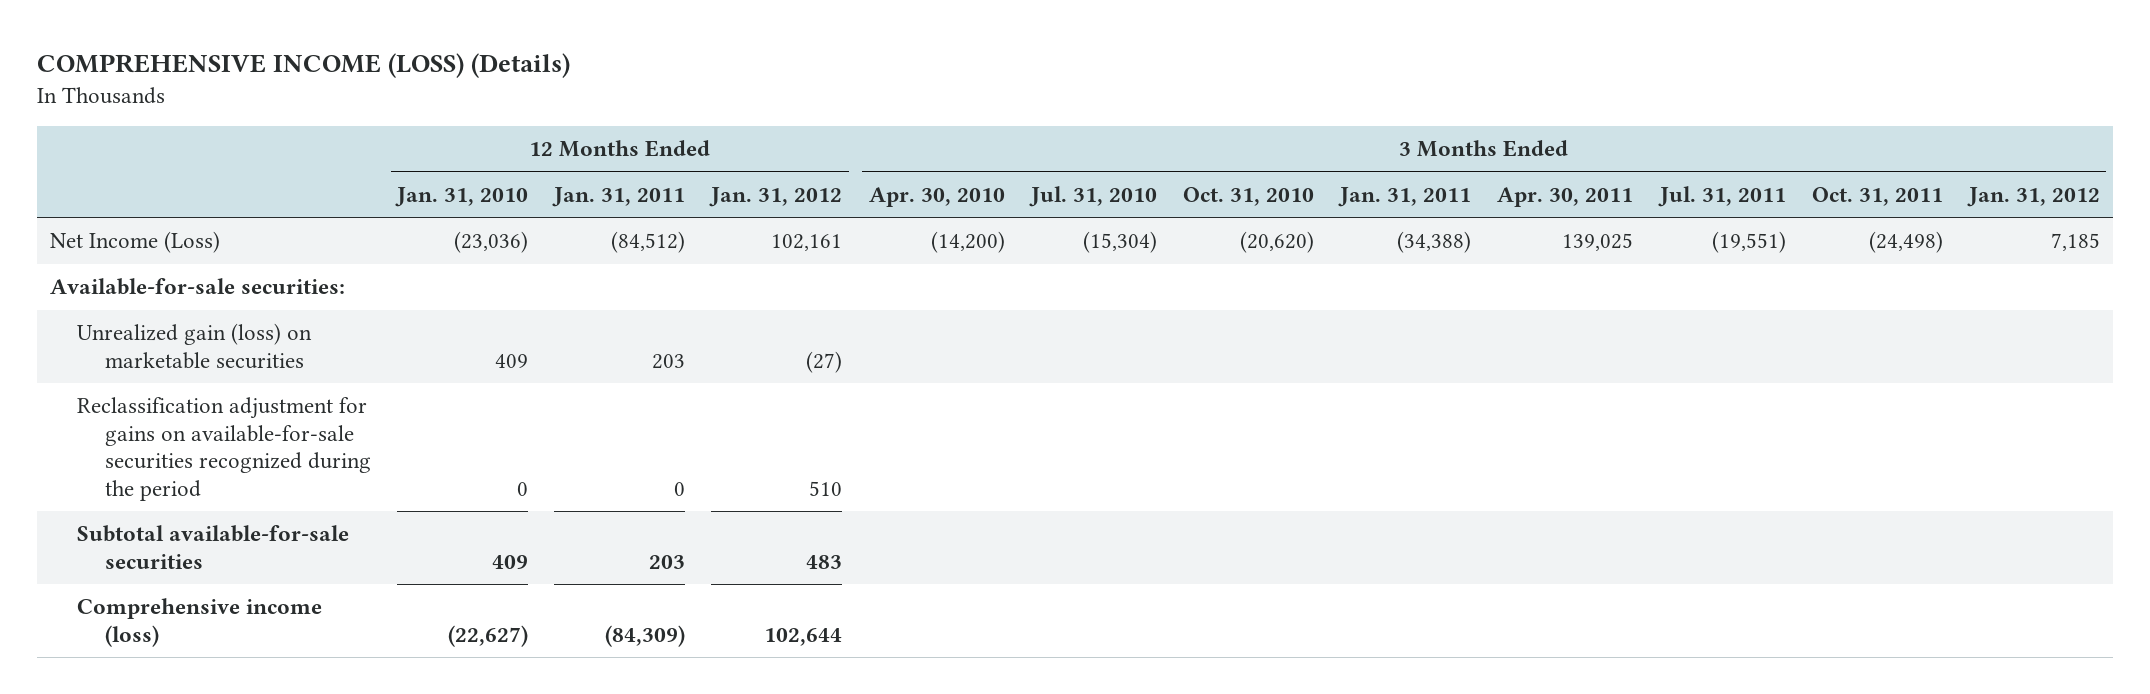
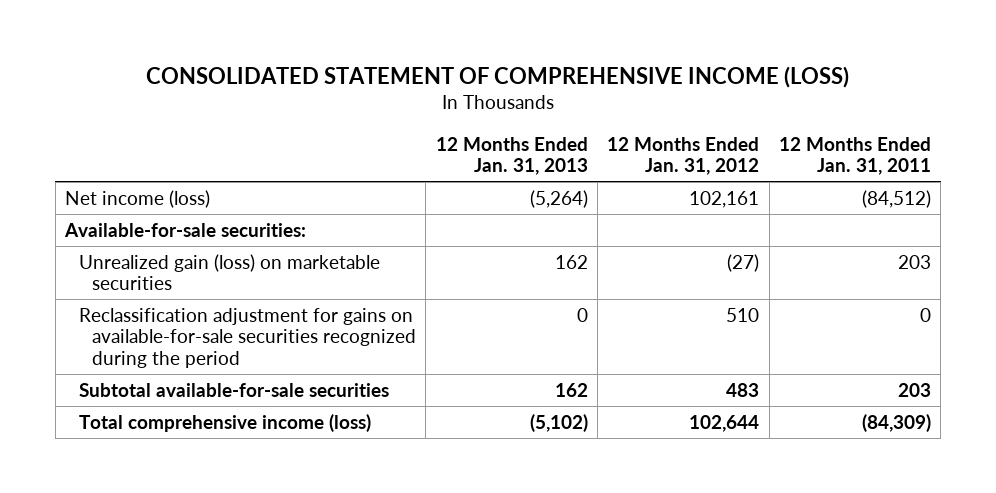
- COMPREHENSIVE INCOME (LOSS) (Details)
+ CONSOLIDATED STATEMENT OF COMPREHENSIVE INCOME (LOSS)
- | 12 Months Ended Jan. 31, 2010 | 12 Months Ended Jan. 31, 2011 | 12 Months Ended Jan. 31, 2012 | 3 Months Ended Apr. 30, 2010 | 3 Months Ended Jul. 31, 2010 | 3 Months Ended Oct. 31, 2010 | 3 Months Ended Jan. 31, 2011 | 3 Months Ended Apr. 30, 2011 | 3 Months Ended Jul. 31, 2011 | 3 Months Ended Oct. 31, 2011 | 3 Months Ended Jan. 31, 2012
+ | 12 Months Ended Jan. 31, 2013 | 12 Months Ended Jan. 31, 2012 | 12 Months Ended Jan. 31, 2011
- Net Income (Loss) | (23,036) | (84,512) | 102,161 | (14,200) | (15,304) | (20,620) | (34,388) | 139,025 | (19,551) | (24,498) | 7,185
+ Net income (loss) | (5,264) | 102,161 | (84,512)
- Comprehensive income (loss) | (22,627) | (84,309) | 102,644 | | | | | | | |
+ Total comprehensive income (loss) | (5,102) | 102,644 | (84,309)

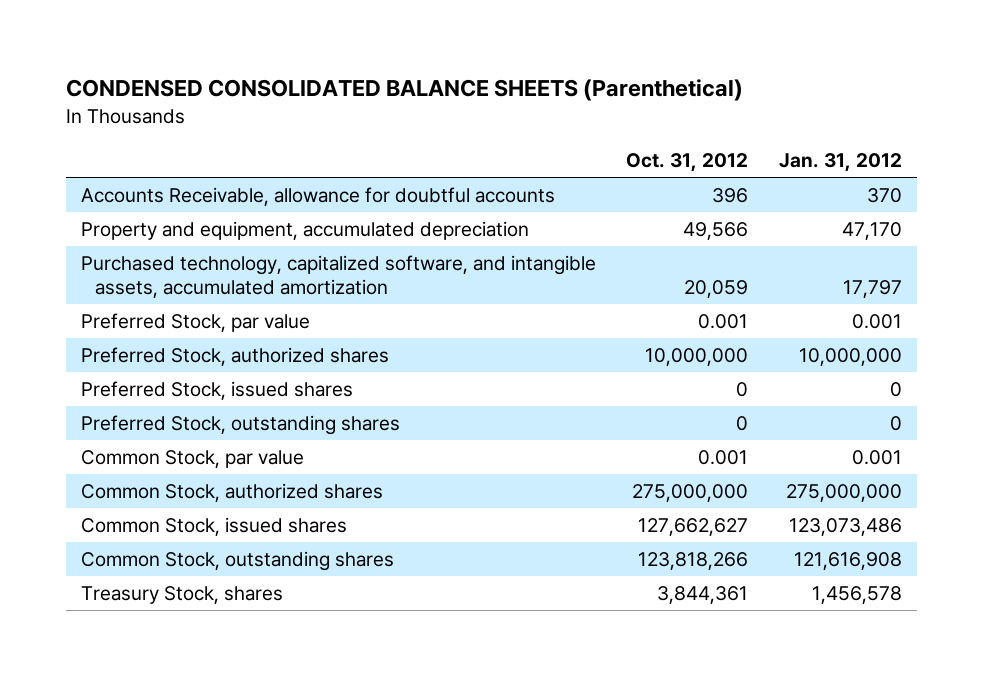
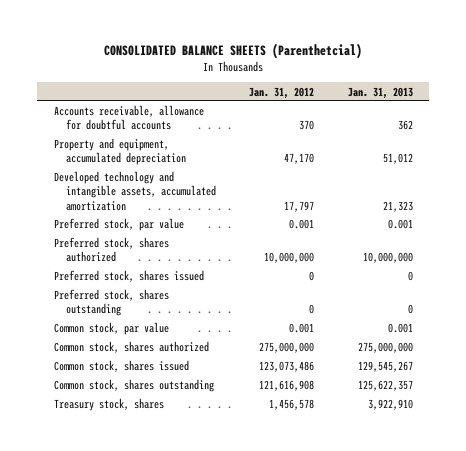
- CONDENSED CONSOLIDATED BALANCE SHEETS (Parenthetical)
+ CONSOLIDATED BALANCE SHEETS (Parenthetcial)
- | Oct. 31, 2012 | Jan. 31, 2012
+ | Jan. 31, 2012 | Jan. 31, 2013
- Accounts Receivable, allowance for doubtful accounts | 396 | 370
+ Accounts receivable, allowance for doubtful accounts | 370 | 362
- Purchased technology, capitalized software, and intangible assets, accumulated amortization | 20,059 | 17,797
- Preferred Stock, par value | 0.001 | 0.001
- Preferred Stock, authorized shares | 10,000,000 | 10,000,000
- Preferred Stock, issued shares | 0 | 0
- Preferred Stock, outstanding shares | 0 | 0
- Common Stock, par value | 0.001 | 0.001
- Common Stock, authorized shares | 275,000,000 | 275,000,000
- Common Stock, issued shares | 127,662,627 | 123,073,486
- Common Stock, outstanding shares | 123,818,266 | 121,616,908
- Treasury Stock, shares | 3,844,361 | 1,456,578
+ Developed technology and intangible assets, accumulated amortization | 17,797 | 21,323
+ Preferred stock, par value | 0.001 | 0.001
+ Preferred stock, shares authorized | 10,000,000 | 10,000,000
+ Preferred stock, shares issued | 0 | 0
+ Preferred stock, shares outstanding | 0 | 0
+ Common stock, par value | 0.001 | 0.001
+ Common stock, shares authorized | 275,000,000 | 275,000,000
+ Common stock, shares issued | 123,073,486 | 129,545,267
+ Common stock, shares outstanding | 121,616,908 | 125,622,357
+ Treasury stock, shares | 1,456,578 | 3,922,910

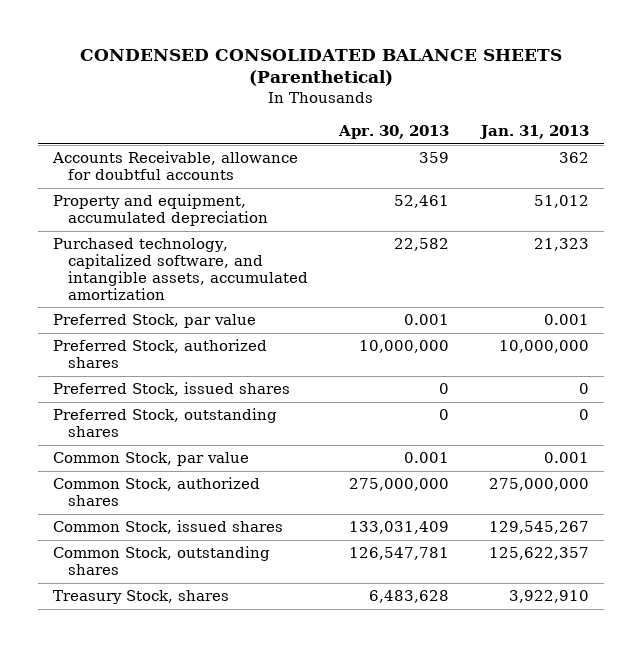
- CONSOLIDATED BALANCE SHEETS (Parenthetcial)
+ CONDENSED CONSOLIDATED BALANCE SHEETS (Parenthetical)
- | Jan. 31, 2012 | Jan. 31, 2013
+ | Apr. 30, 2013 | Jan. 31, 2013
- Accounts receivable, allowance for doubtful accounts | 370 | 362
+ Accounts Receivable, allowance for doubtful accounts | 359 | 362
- Developed technology and intangible assets, accumulated amortization | 17,797 | 21,323
- Preferred stock, par value | 0.001 | 0.001
- Preferred stock, shares authorized | 10,000,000 | 10,000,000
- Preferred stock, shares issued | 0 | 0
- Preferred stock, shares outstanding | 0 | 0
- Common stock, par value | 0.001 | 0.001
- Common stock, shares authorized | 275,000,000 | 275,000,000
- Common stock, shares issued | 123,073,486 | 129,545,267
- Common stock, shares outstanding | 121,616,908 | 125,622,357
- Treasury stock, shares | 1,456,578 | 3,922,910
+ Purchased technology, capitalized software, and intangible assets, accumulated amortization | 22,582 | 21,323
+ Preferred Stock, par value | 0.001 | 0.001
+ Preferred Stock, authorized shares | 10,000,000 | 10,000,000
+ Preferred Stock, issued shares | 0 | 0
+ Preferred Stock, outstanding shares | 0 | 0
+ Common Stock, par value | 0.001 | 0.001
+ Common Stock, authorized shares | 275,000,000 | 275,000,000
+ Common Stock, issued shares | 133,031,409 | 129,545,267
+ Common Stock, outstanding shares | 126,547,781 | 125,622,357
+ Treasury Stock, shares | 6,483,628 | 3,922,910

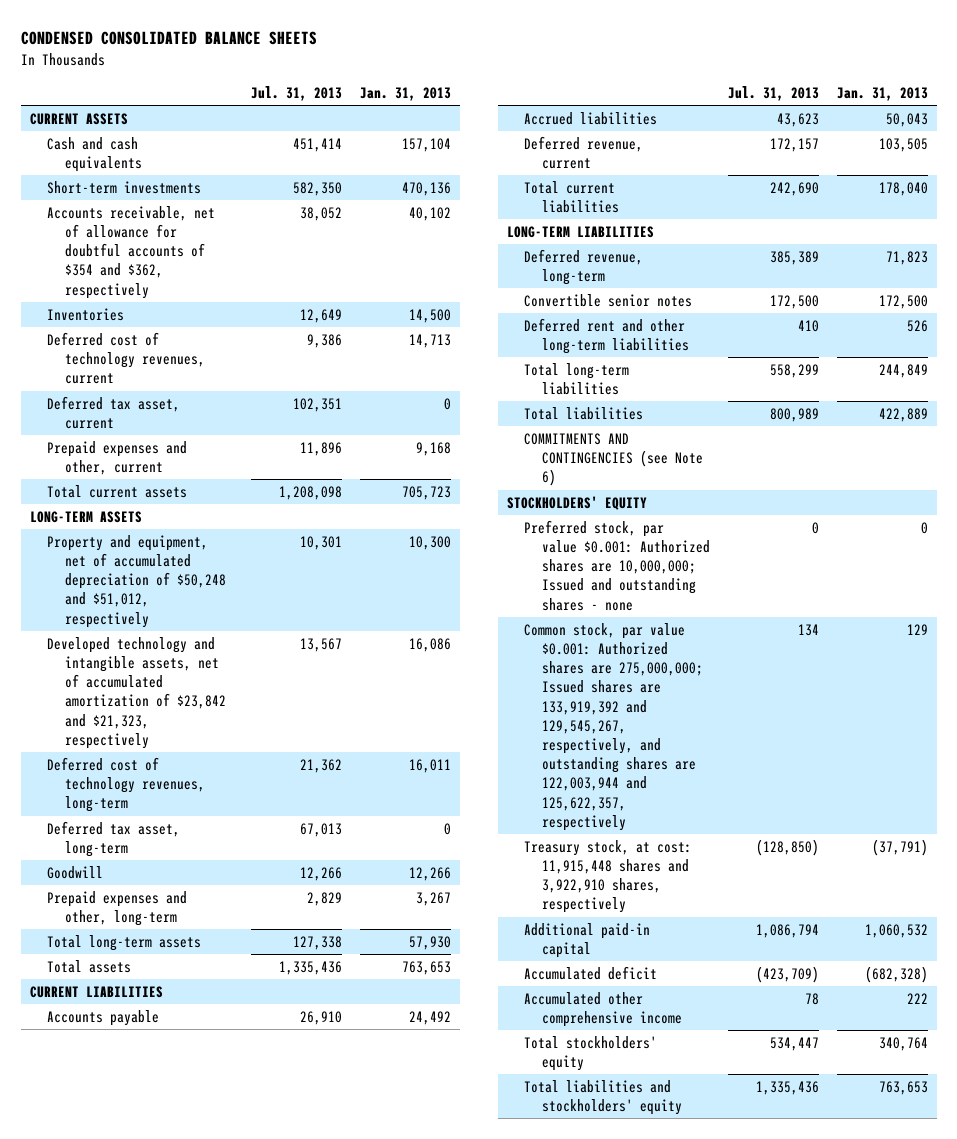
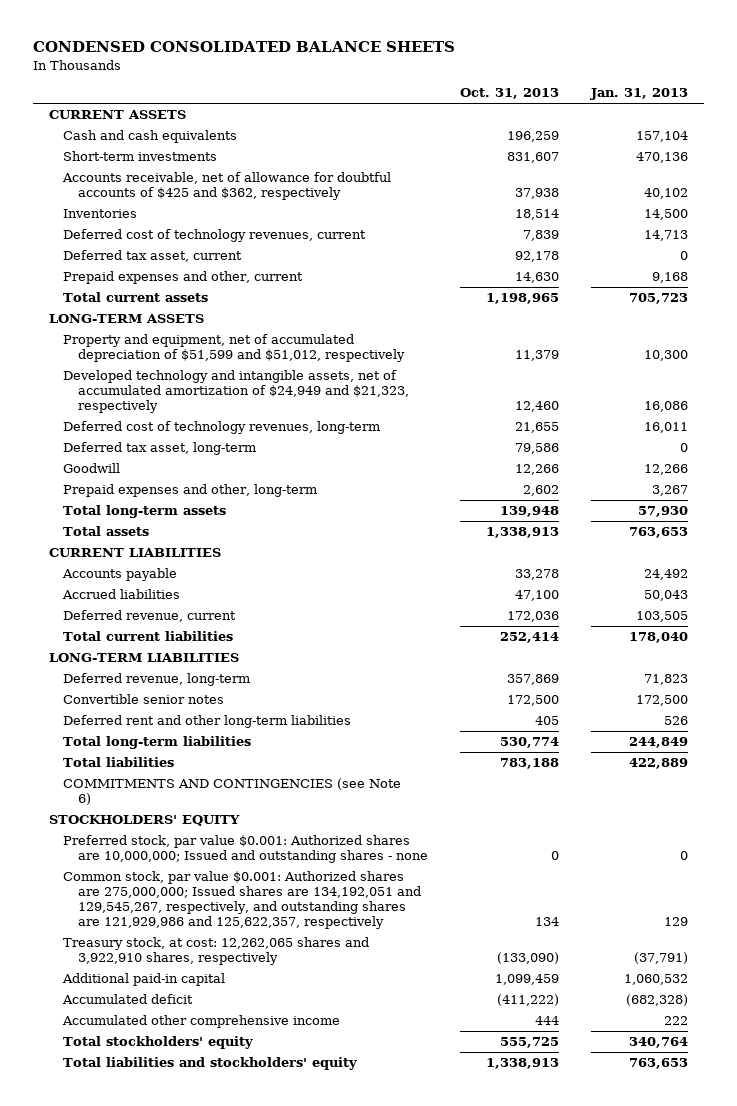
- | Jul. 31, 2013 | Jan. 31, 2013
+ | Oct. 31, 2013 | Jan. 31, 2013
- Accounts receivable, net of allowance for doubtful accounts of $354 and $362, respectively | 38,052 | 40,102
+ Accounts receivable, net of allowance for doubtful accounts of $425 and $362, respectively | 37,938 | 40,102
- Property and equipment, net of accumulated depreciation of $50,248 and $51,012, respectively | 10,301 | 10,300
- Developed technology and intangible assets, net of accumulated amortization of $23,842 and $21,323, respectively | 13,567 | 16,086
+ Property and equipment, net of accumulated depreciation of $51,599 and $51,012, respectively | 11,379 | 10,300
+ Developed technology and intangible assets, net of accumulated amortization of $24,949 and $21,323, respectively | 12,460 | 16,086
- Common stock, par value $0.001: Authorized shares are 275,000,000; Issued shares are 133,919,392 and 129,545,267, respectively, and outstanding shares are 122,003,944 and 125,622,357, respectively | 134 | 129
- Treasury stock, at cost: 11,915,448 shares and 3,922,910 shares, respectively | (128,850) | (37,791)
+ Common stock, par value $0.001: Authorized shares are 275,000,000; Issued shares are 134,192,051 and 129,545,267, respectively, and outstanding shares are 121,929,986 and 125,622,357, respectively | 134 | 129
+ Treasury stock, at cost: 12,262,065 shares and 3,922,910 shares, respectively | (133,090) | (37,791)

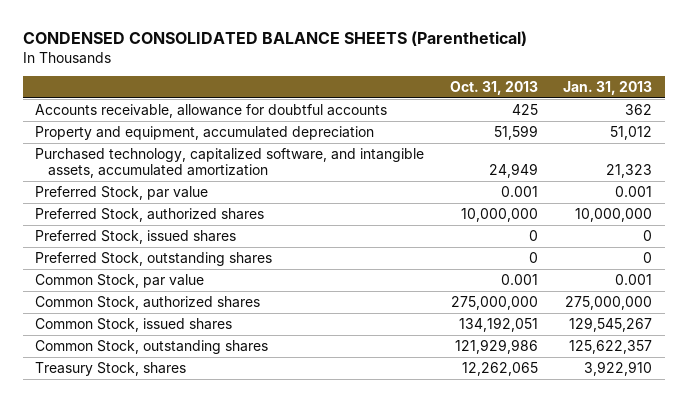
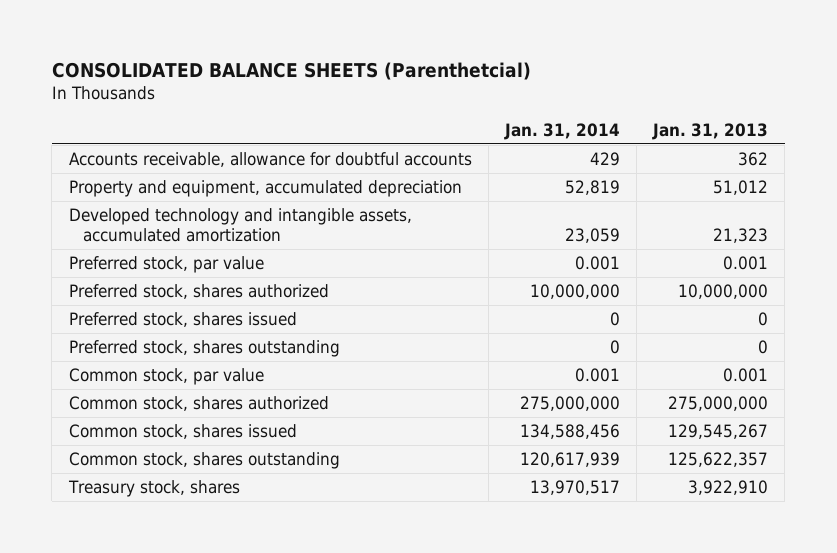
- CONDENSED CONSOLIDATED BALANCE SHEETS (Parenthetical)
+ CONSOLIDATED BALANCE SHEETS (Parenthetcial)
- | Oct. 31, 2013 | Jan. 31, 2013
+ | Jan. 31, 2014 | Jan. 31, 2013
- Purchased technology, capitalized software, and intangible assets, accumulated amortization | 24,949 | 21,323
- Preferred Stock, par value | 0.001 | 0.001
- Preferred Stock, authorized shares | 10,000,000 | 10,000,000
- Preferred Stock, issued shares | 0 | 0
- Preferred Stock, outstanding shares | 0 | 0
- Common Stock, par value | 0.001 | 0.001
- Common Stock, authorized shares | 275,000,000 | 275,000,000
- Common Stock, issued shares | 134,192,051 | 129,545,267
- Common Stock, outstanding shares | 121,929,986 | 125,622,357
- Treasury Stock, shares | 12,262,065 | 3,922,910
+ Developed technology and intangible assets, accumulated amortization | 23,059 | 21,323
+ Preferred stock, par value | 0.001 | 0.001
+ Preferred stock, shares authorized | 10,000,000 | 10,000,000
+ Preferred stock, shares issued | 0 | 0
+ Preferred stock, shares outstanding | 0 | 0
+ Common stock, par value | 0.001 | 0.001
+ Common stock, shares authorized | 275,000,000 | 275,000,000
+ Common stock, shares issued | 134,588,456 | 129,545,267
+ Common stock, shares outstanding | 120,617,939 | 125,622,357
+ Treasury stock, shares | 13,970,517 | 3,922,910

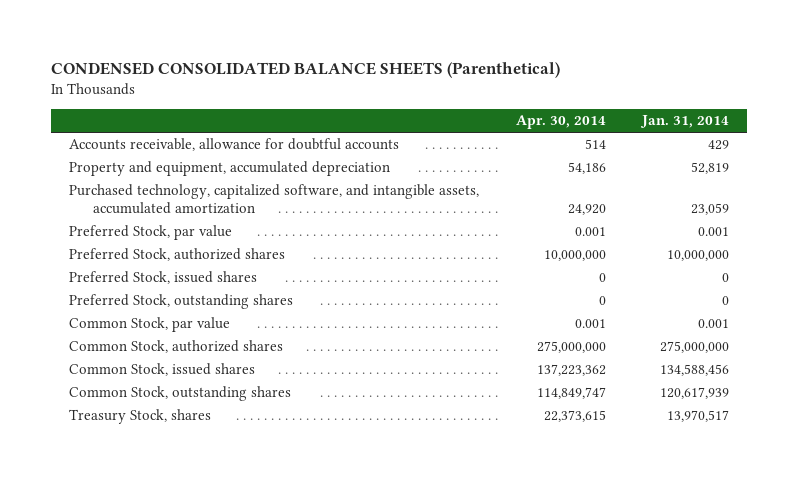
- CONSOLIDATED BALANCE SHEETS (Parenthetcial)
+ CONDENSED CONSOLIDATED BALANCE SHEETS (Parenthetical)
- | Jan. 31, 2014 | Jan. 31, 2013
+ | Apr. 30, 2014 | Jan. 31, 2014
- Developed technology and intangible assets, accumulated amortization | 23,059 | 21,323
- Preferred stock, par value | 0.001 | 0.001
- Preferred stock, shares authorized | 10,000,000 | 10,000,000
- Preferred stock, shares issued | 0 | 0
- Preferred stock, shares outstanding | 0 | 0
- Common stock, par value | 0.001 | 0.001
- Common stock, shares authorized | 275,000,000 | 275,000,000
- Common stock, shares issued | 134,588,456 | 129,545,267
- Common stock, shares outstanding | 120,617,939 | 125,622,357
- Treasury stock, shares | 13,970,517 | 3,922,910
+ Purchased technology, capitalized software, and intangible assets, accumulated amortization | 24,920 | 23,059
+ Preferred Stock, par value | 0.001 | 0.001
+ Preferred Stock, authorized shares | 10,000,000 | 10,000,000
+ Preferred Stock, issued shares | 0 | 0
+ Preferred Stock, outstanding shares | 0 | 0
+ Common Stock, par value | 0.001 | 0.001
+ Common Stock, authorized shares | 275,000,000 | 275,000,000
+ Common Stock, issued shares | 137,223,362 | 134,588,456
+ Common Stock, outstanding shares | 114,849,747 | 120,617,939
+ Treasury Stock, shares | 22,373,615 | 13,970,517

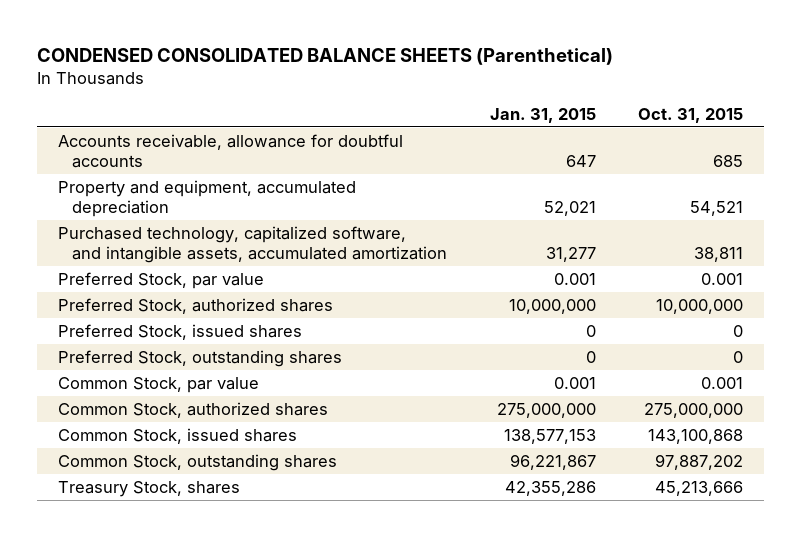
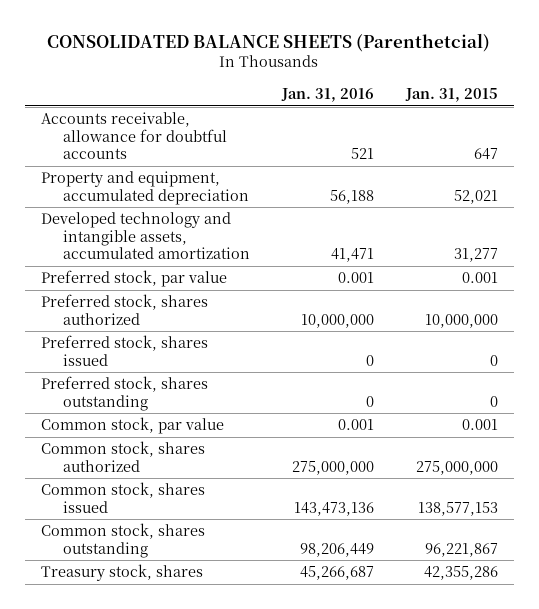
- CONDENSED CONSOLIDATED BALANCE SHEETS (Parenthetical)
+ CONSOLIDATED BALANCE SHEETS (Parenthetcial)
- | Jan. 31, 2015 | Oct. 31, 2015
+ | Jan. 31, 2016 | Jan. 31, 2015
- Purchased technology, capitalized software, and intangible assets, accumulated amortization | 31,277 | 38,811
- Preferred Stock, par value | 0.001 | 0.001
- Preferred Stock, authorized shares | 10,000,000 | 10,000,000
- Preferred Stock, issued shares | 0 | 0
- Preferred Stock, outstanding shares | 0 | 0
- Common Stock, par value | 0.001 | 0.001
- Common Stock, authorized shares | 275,000,000 | 275,000,000
- Common Stock, issued shares | 138,577,153 | 143,100,868
- Common Stock, outstanding shares | 96,221,867 | 97,887,202
- Treasury Stock, shares | 42,355,286 | 45,213,666
+ Developed technology and intangible assets, accumulated amortization | 41,471 | 31,277
+ Preferred stock, par value | 0.001 | 0.001
+ Preferred stock, shares authorized | 10,000,000 | 10,000,000
+ Preferred stock, shares issued | 0 | 0
+ Preferred stock, shares outstanding | 0 | 0
+ Common stock, par value | 0.001 | 0.001
+ Common stock, shares authorized | 275,000,000 | 275,000,000
+ Common stock, shares issued | 143,473,136 | 138,577,153
+ Common stock, shares outstanding | 98,206,449 | 96,221,867
+ Treasury stock, shares | 45,266,687 | 42,355,286

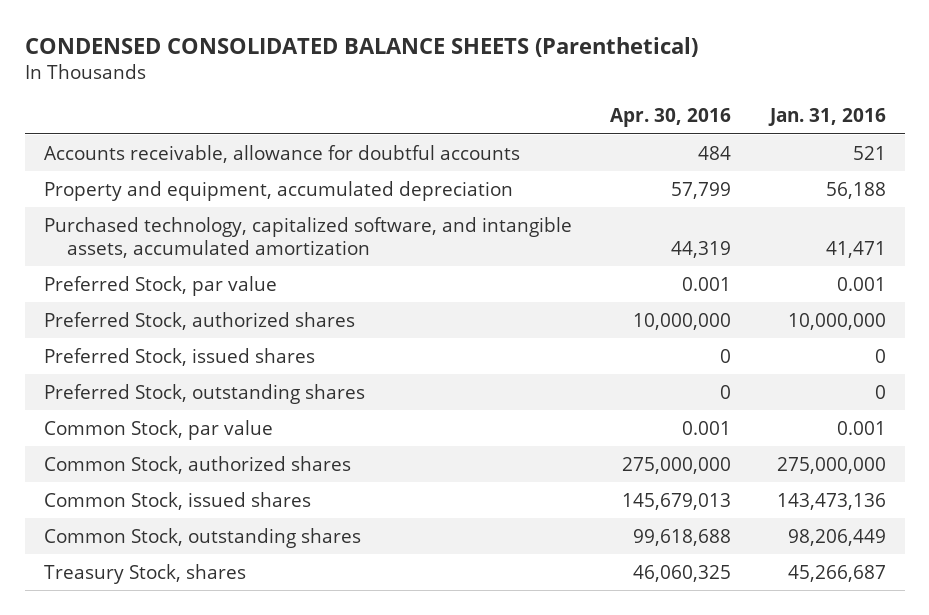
- CONSOLIDATED BALANCE SHEETS (Parenthetcial)
+ CONDENSED CONSOLIDATED BALANCE SHEETS (Parenthetical)
- | Jan. 31, 2016 | Jan. 31, 2015
+ | Apr. 30, 2016 | Jan. 31, 2016
- Developed technology and intangible assets, accumulated amortization | 41,471 | 31,277
- Preferred stock, par value | 0.001 | 0.001
- Preferred stock, shares authorized | 10,000,000 | 10,000,000
- Preferred stock, shares issued | 0 | 0
- Preferred stock, shares outstanding | 0 | 0
- Common stock, par value | 0.001 | 0.001
- Common stock, shares authorized | 275,000,000 | 275,000,000
- Common stock, shares issued | 143,473,136 | 138,577,153
- Common stock, shares outstanding | 98,206,449 | 96,221,867
- Treasury stock, shares | 45,266,687 | 42,355,286
+ Purchased technology, capitalized software, and intangible assets, accumulated amortization | 44,319 | 41,471
+ Preferred Stock, par value | 0.001 | 0.001
+ Preferred Stock, authorized shares | 10,000,000 | 10,000,000
+ Preferred Stock, issued shares | 0 | 0
+ Preferred Stock, outstanding shares | 0 | 0
+ Common Stock, par value | 0.001 | 0.001
+ Common Stock, authorized shares | 275,000,000 | 275,000,000
+ Common Stock, issued shares | 145,679,013 | 143,473,136
+ Common Stock, outstanding shares | 99,618,688 | 98,206,449
+ Treasury Stock, shares | 46,060,325 | 45,266,687

